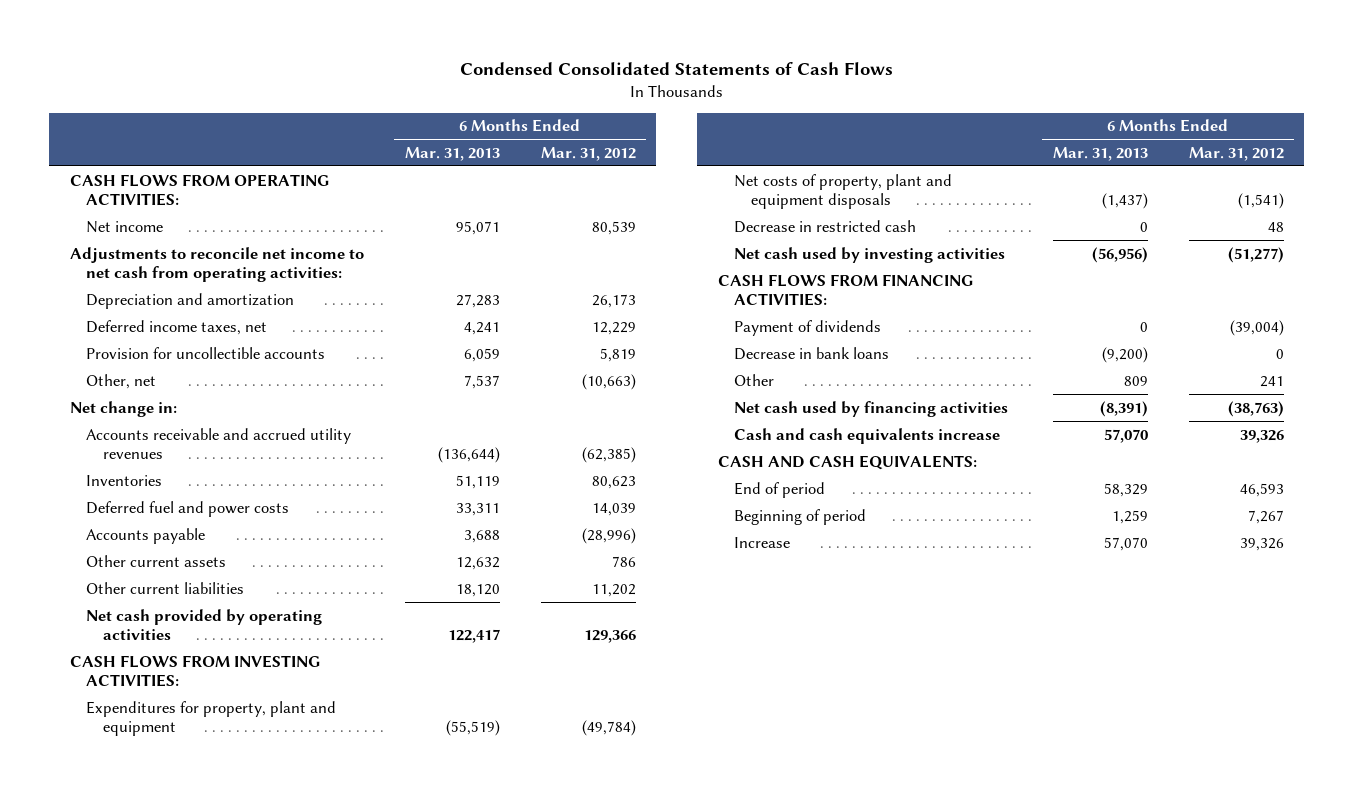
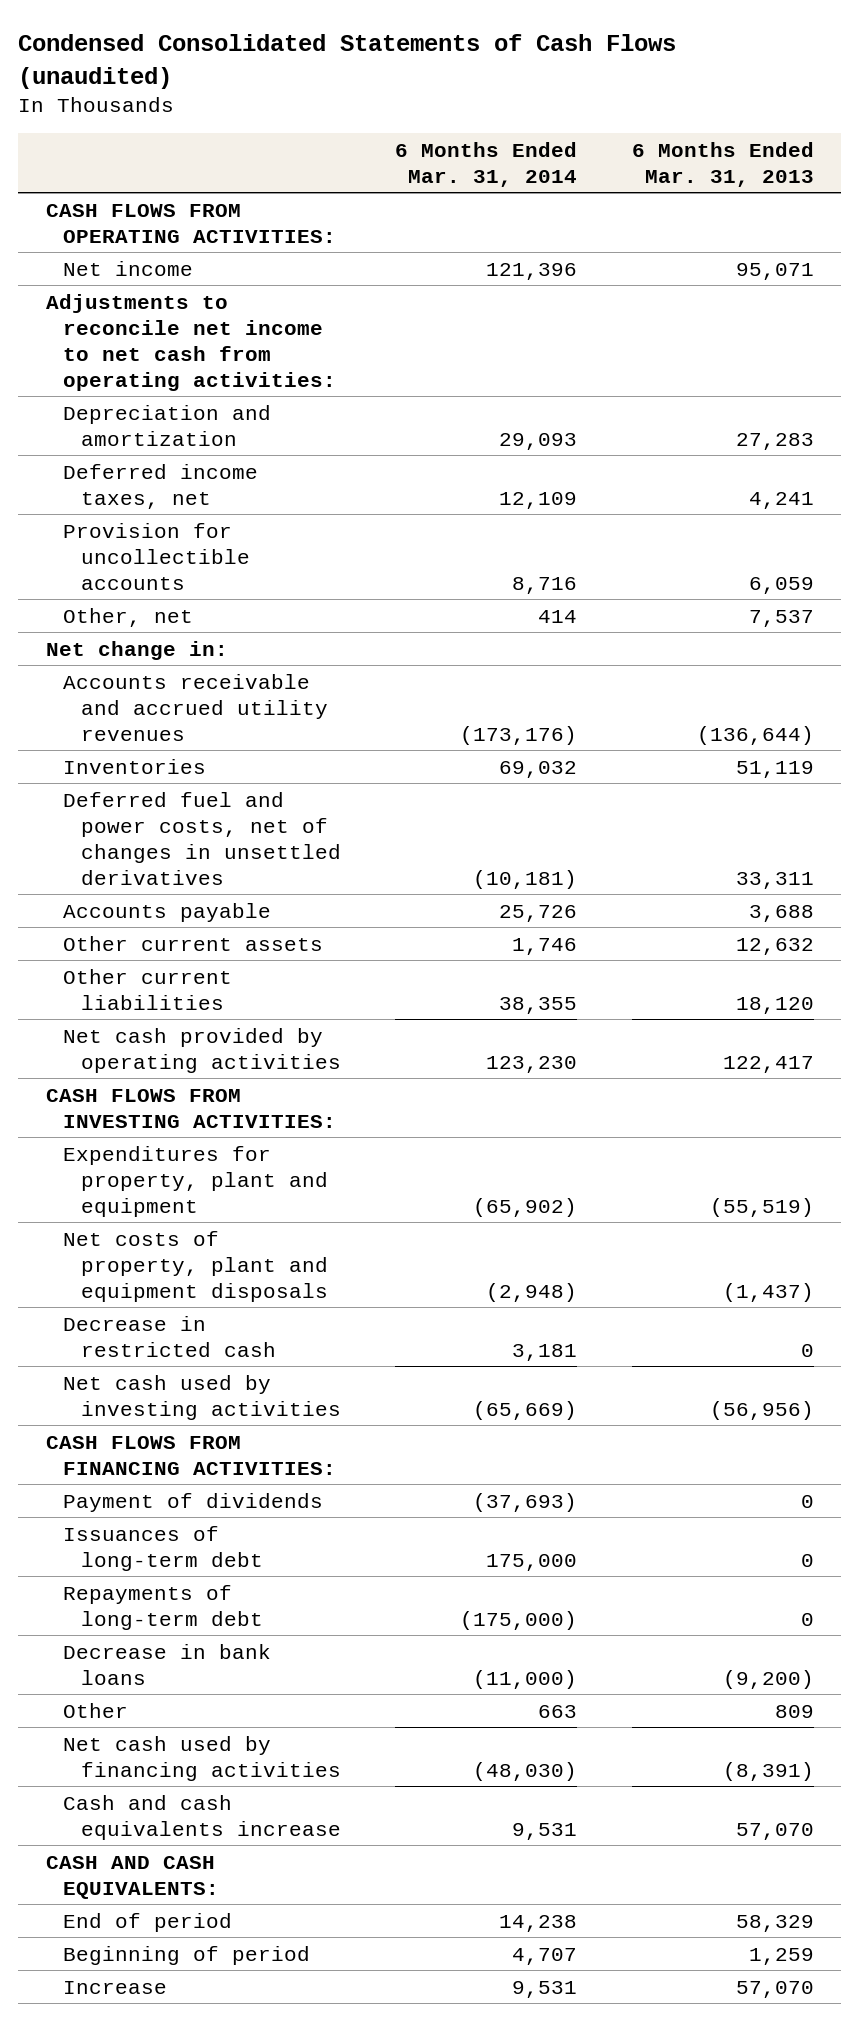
- Condensed Consolidated Statements of Cash Flows
+ Condensed Consolidated Statements of Cash Flows (unaudited)
- | 6 Months Ended Mar. 31, 2013 | 6 Months Ended Mar. 31, 2012
+ | 6 Months Ended Mar. 31, 2014 | 6 Months Ended Mar. 31, 2013
- Deferred fuel and power costs | 33,311 | 14,039
+ Deferred fuel and power costs, net of changes in unsettled derivatives | (10,181) | 33,311
+ Issuances of long-term debt | 175,000 | 0
+ Repayments of long-term debt | (175,000) | 0

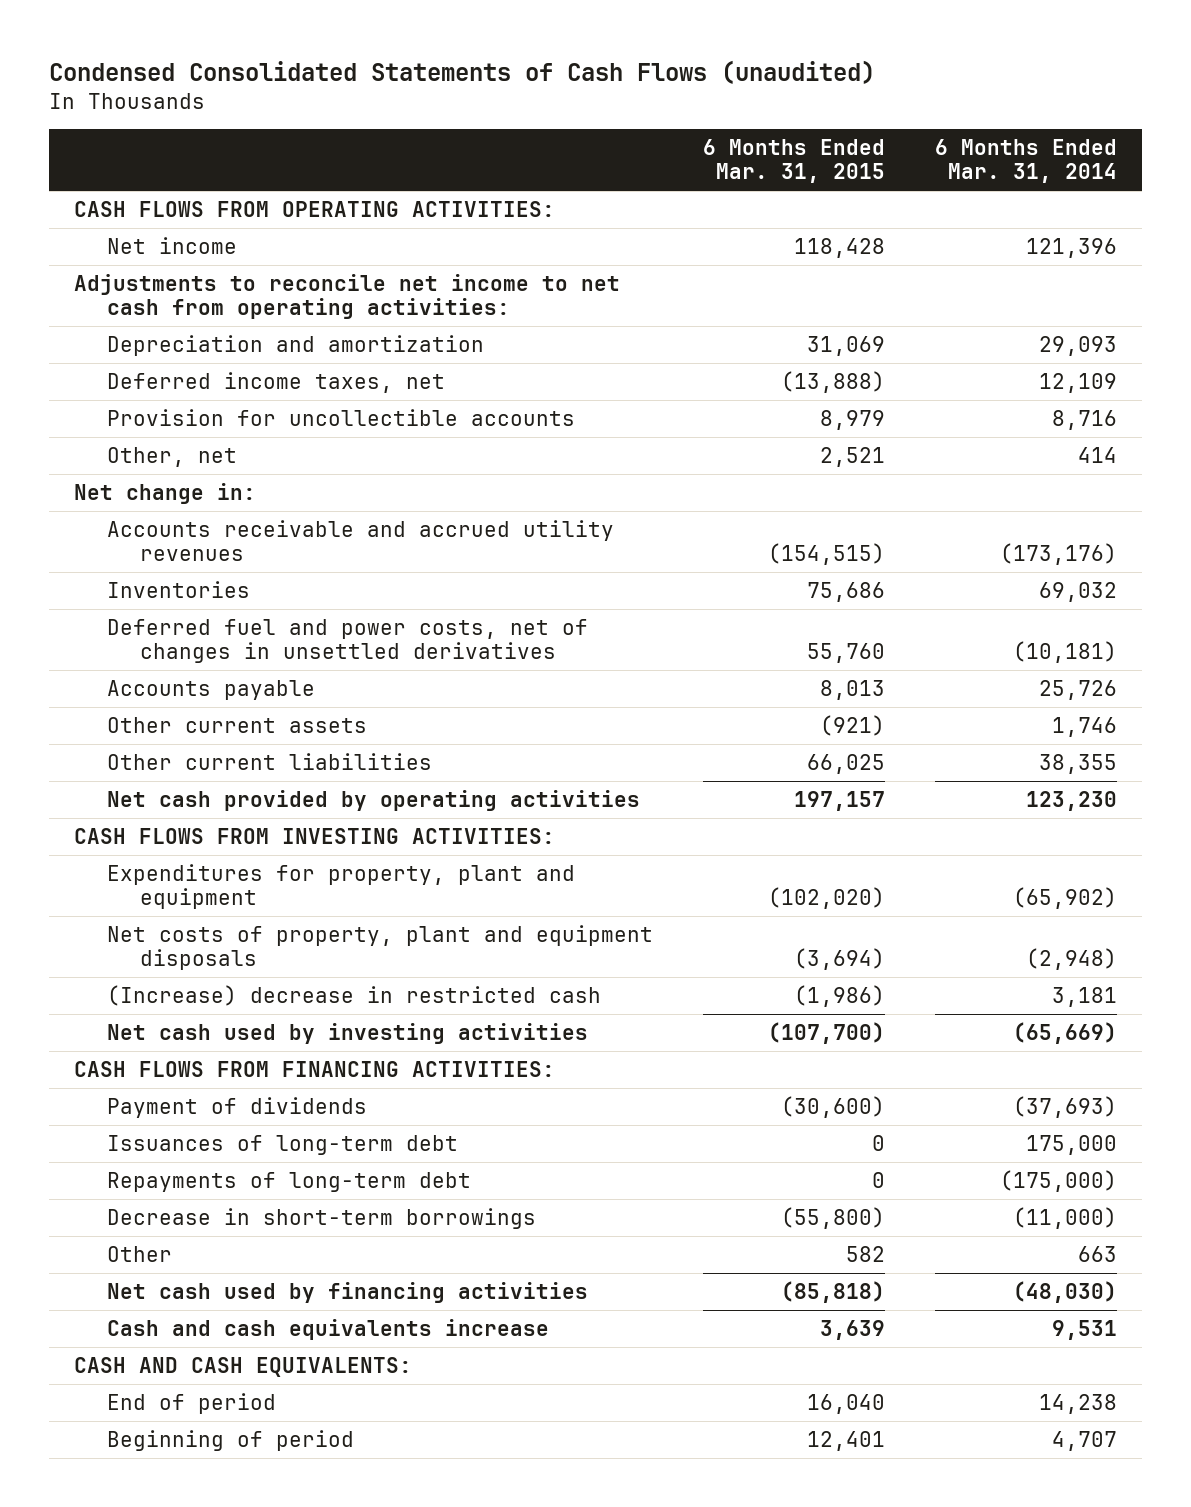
- | 6 Months Ended Mar. 31, 2014 | 6 Months Ended Mar. 31, 2013
+ | 6 Months Ended Mar. 31, 2015 | 6 Months Ended Mar. 31, 2014
- Decrease in restricted cash | 3,181 | 0
+ (Increase) decrease in restricted cash | (1,986) | 3,181
- Decrease in bank loans | (11,000) | (9,200)
+ Decrease in short-term borrowings | (55,800) | (11,000)
- Increase | 9,531 | 57,070

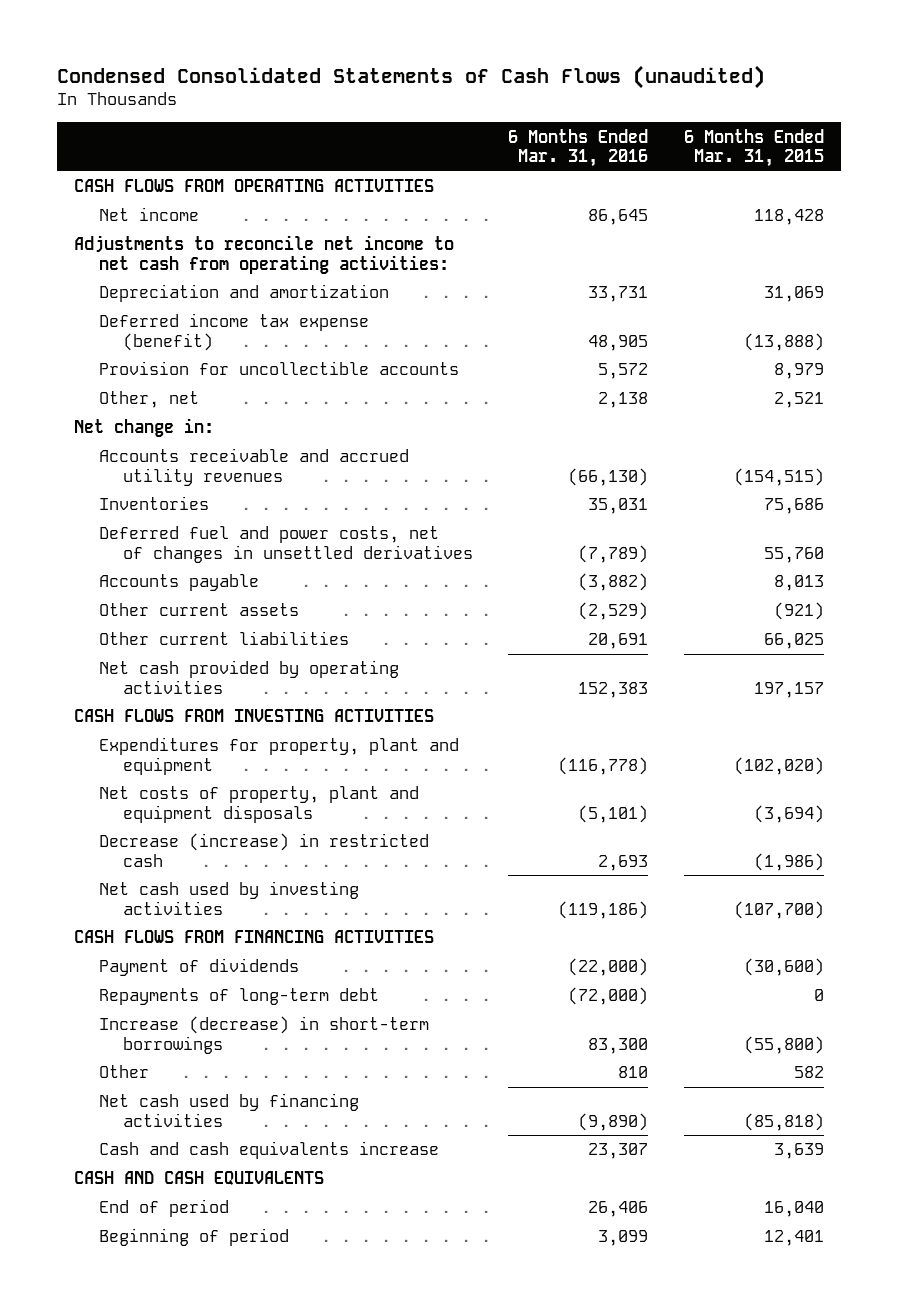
- | 6 Months Ended Mar. 31, 2015 | 6 Months Ended Mar. 31, 2014
+ | 6 Months Ended Mar. 31, 2016 | 6 Months Ended Mar. 31, 2015
- CASH FLOWS FROM OPERATING ACTIVITIES:
+ CASH FLOWS FROM OPERATING ACTIVITIES
- Deferred income taxes, net | (13,888) | 12,109
+ Deferred income tax expense (benefit) | 48,905 | (13,888)
- CASH FLOWS FROM INVESTING ACTIVITIES:
+ CASH FLOWS FROM INVESTING ACTIVITIES
- (Increase) decrease in restricted cash | (1,986) | 3,181
+ Decrease (increase) in restricted cash | 2,693 | (1,986)
- CASH FLOWS FROM FINANCING ACTIVITIES:
+ CASH FLOWS FROM FINANCING ACTIVITIES
- Issuances of long-term debt | 0 | 175,000
- Decrease in short-term borrowings | (55,800) | (11,000)
+ Increase (decrease) in short-term borrowings | 83,300 | (55,800)
- CASH AND CASH EQUIVALENTS:
+ CASH AND CASH EQUIVALENTS

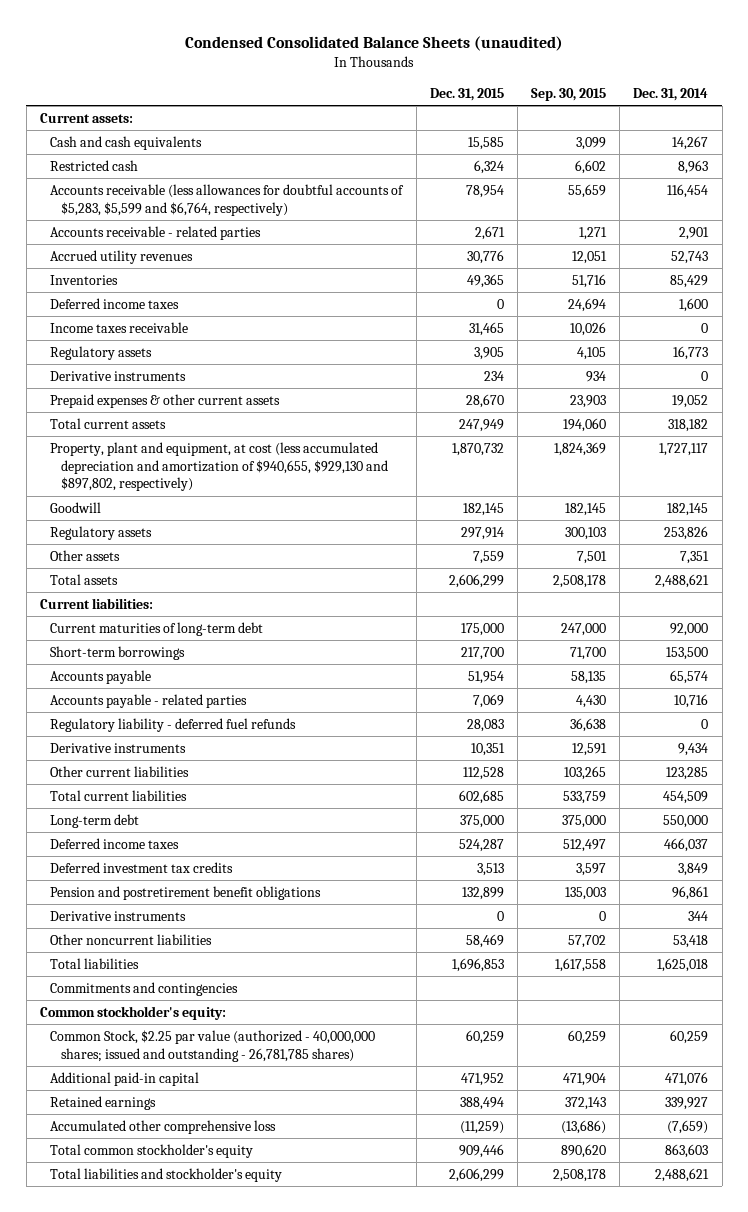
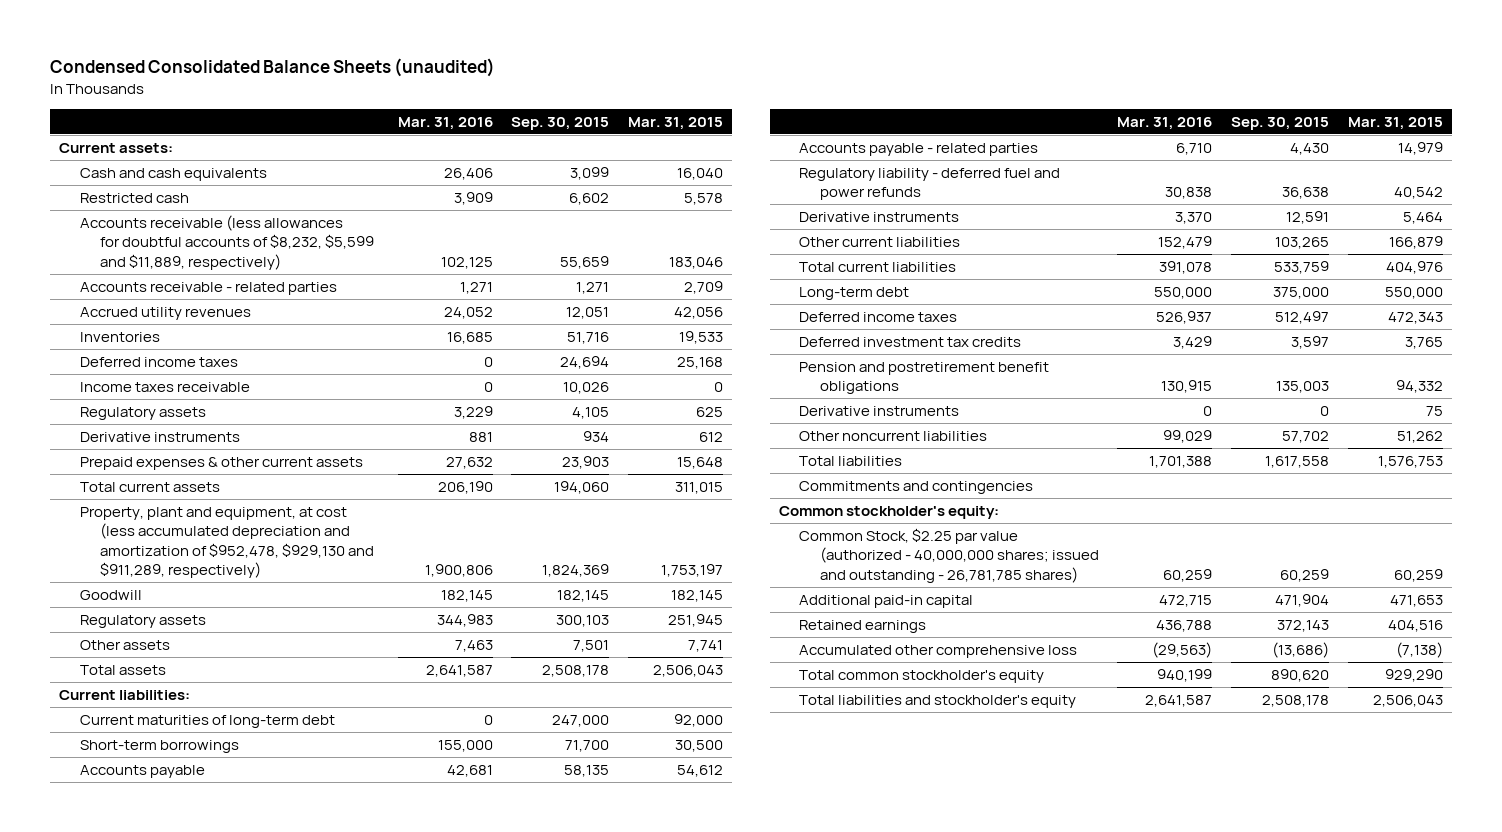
- | Dec. 31, 2015 | Sep. 30, 2015 | Dec. 31, 2014
+ | Mar. 31, 2016 | Sep. 30, 2015 | Mar. 31, 2015
- Accounts receivable (less allowances for doubtful accounts of $5,283, $5,599 and $6,764, respectively) | 78,954 | 55,659 | 116,454
+ Accounts receivable (less allowances for doubtful accounts of $8,232, $5,599 and $11,889, respectively) | 102,125 | 55,659 | 183,046
- Property, plant and equipment, at cost (less accumulated depreciation and amortization of $940,655, $929,130 and $897,802, respectively) | 1,870,732 | 1,824,369 | 1,727,117
+ Property, plant and equipment, at cost (less accumulated depreciation and amortization of $952,478, $929,130 and $911,289, respectively) | 1,900,806 | 1,824,369 | 1,753,197
- Regulatory liability - deferred fuel refunds | 28,083 | 36,638 | 0
+ Regulatory liability - deferred fuel and power refunds | 30,838 | 36,638 | 40,542

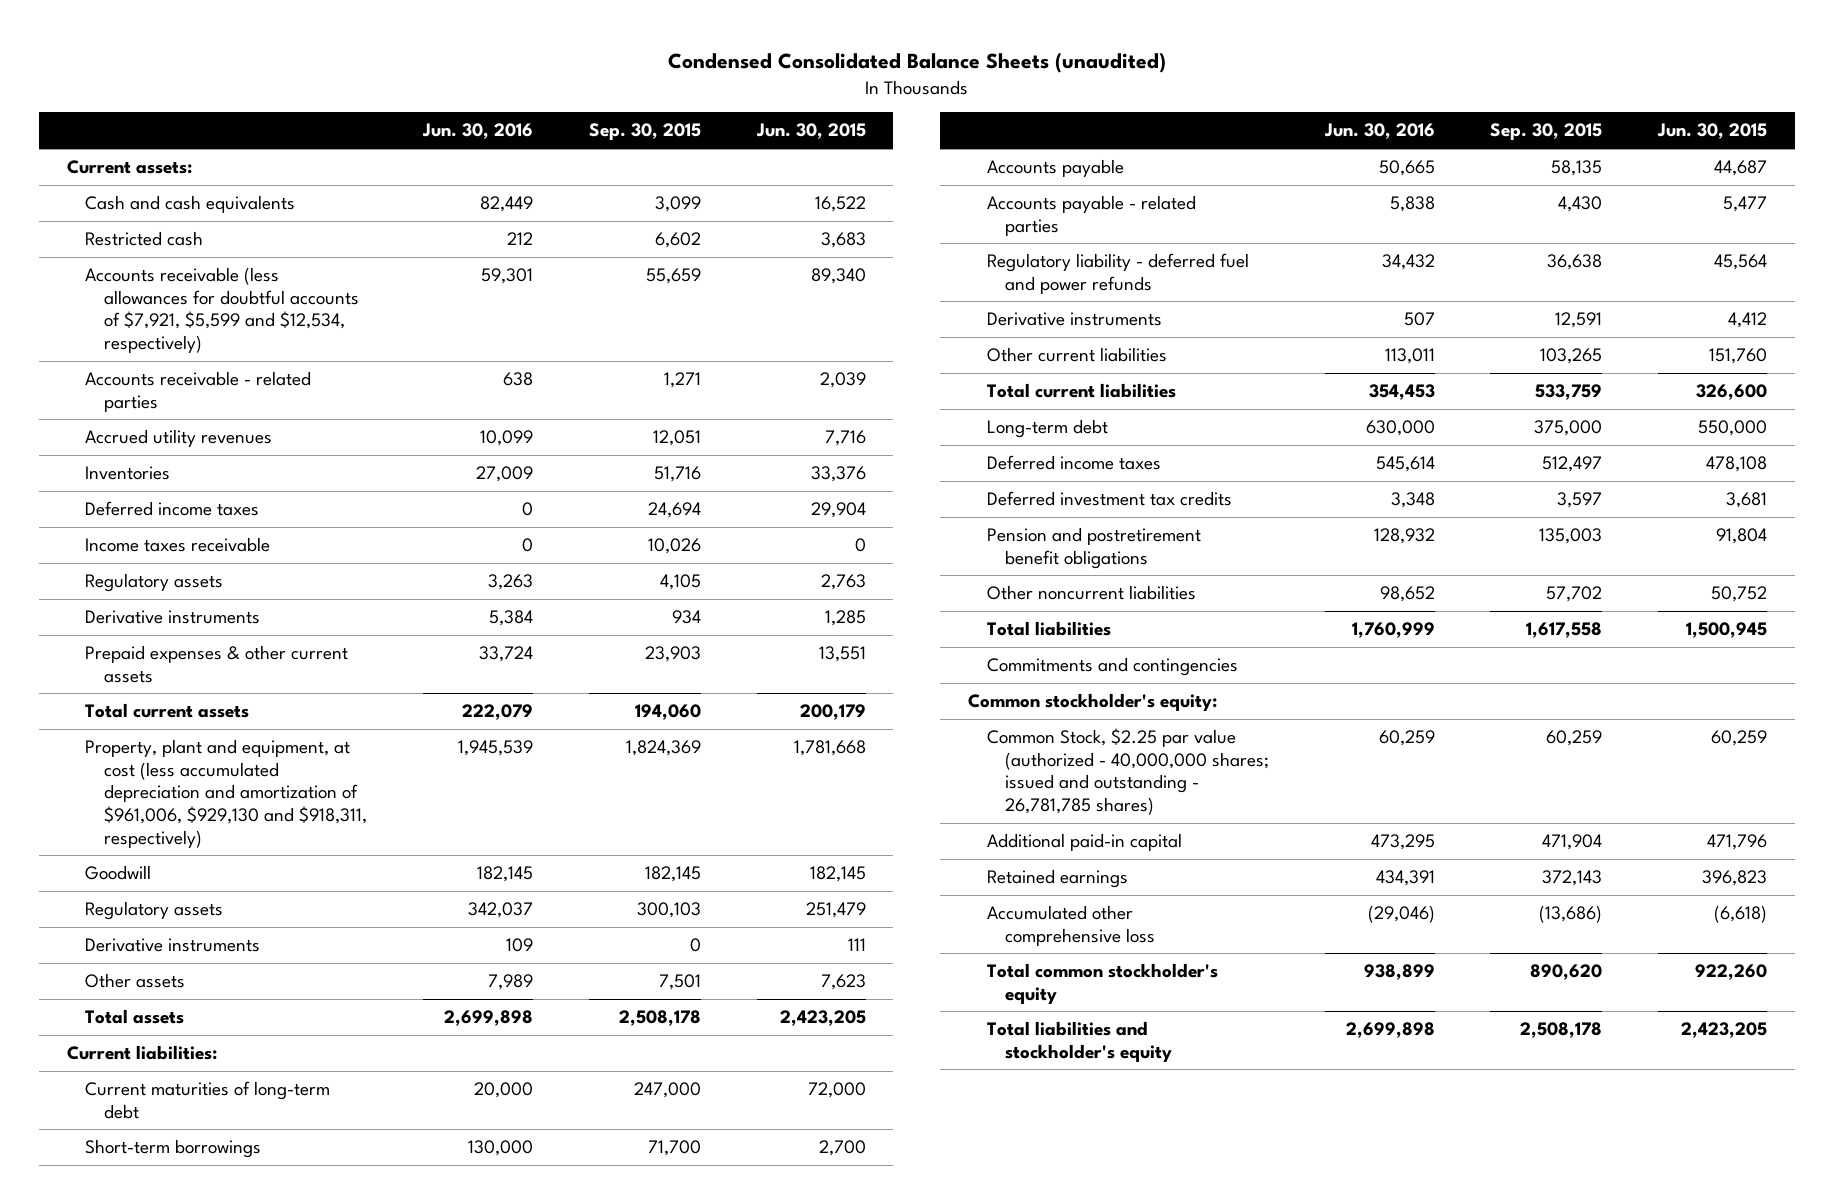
- | Mar. 31, 2016 | Sep. 30, 2015 | Mar. 31, 2015
+ | Jun. 30, 2016 | Sep. 30, 2015 | Jun. 30, 2015
- Accounts receivable (less allowances for doubtful accounts of $8,232, $5,599 and $11,889, respectively) | 102,125 | 55,659 | 183,046
+ Accounts receivable (less allowances for doubtful accounts of $7,921, $5,599 and $12,534, respectively) | 59,301 | 55,659 | 89,340
- Property, plant and equipment, at cost (less accumulated depreciation and amortization of $952,478, $929,130 and $911,289, respectively) | 1,900,806 | 1,824,369 | 1,753,197
+ Property, plant and equipment, at cost (less accumulated depreciation and amortization of $961,006, $929,130 and $918,311, respectively) | 1,945,539 | 1,824,369 | 1,781,668
moved up: Derivative instruments | 109 | 0 | 111

